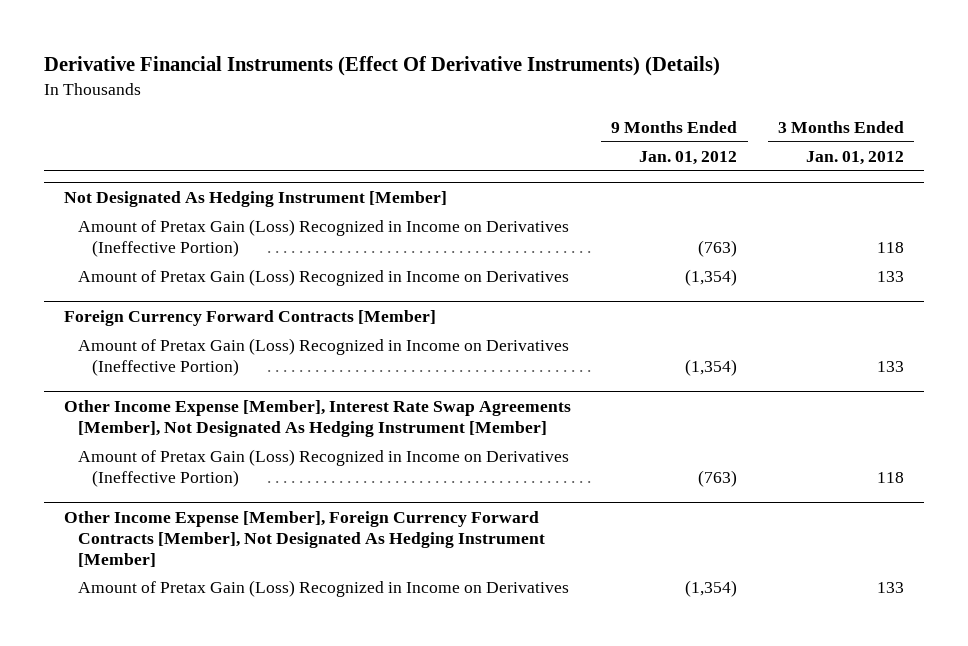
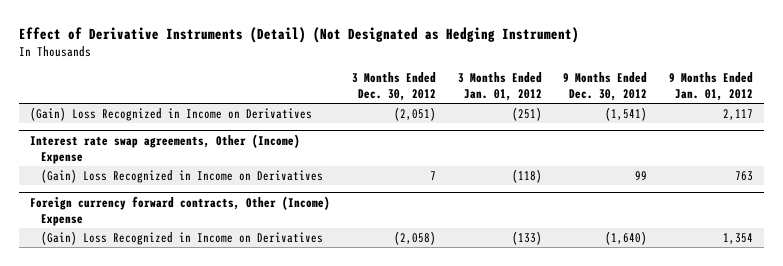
- Derivative Financial Instruments (Effect Of Derivative Instruments) (Details)
+ Effect of Derivative Instruments (Detail) (Not Designated as Hedging Instrument)
- | 9 Months Ended Jan. 01, 2012 | 3 Months Ended Jan. 01, 2012
+ | 3 Months Ended Dec. 30, 2012 | 3 Months Ended Jan. 01, 2012 | 9 Months Ended Dec. 30, 2012 | 9 Months Ended Jan. 01, 2012
- Not Designated As Hedging Instrument [Member]
- Amount of Pretax Gain (Loss) Recognized in Income on Derivatives (Ineffective Portion) | (763) | 118
- Amount of Pretax Gain (Loss) Recognized in Income on Derivatives | (1,354) | 133
- Foreign Currency Forward Contracts [Member]
- Amount of Pretax Gain (Loss) Recognized in Income on Derivatives (Ineffective Portion) | (1,354) | 133
- Other Income Expense [Member], Interest Rate Swap Agreements [Member], Not Designated As Hedging Instrument [Member]
- Amount of Pretax Gain (Loss) Recognized in Income on Derivatives (Ineffective Portion) | (763) | 118
- Other Income Expense [Member], Foreign Currency Forward Contracts [Member], Not Designated As Hedging Instrument [Member]
- Amount of Pretax Gain (Loss) Recognized in Income on Derivatives | (1,354) | 133
+ (Gain) Loss Recognized in Income on Derivatives | (2,051) | (251) | (1,541) | 2,117
+ Interest rate swap agreements, Other (Income) Expense
+ (Gain) Loss Recognized in Income on Derivatives | 7 | (118) | 99 | 763
+ Foreign currency forward contracts, Other (Income) Expense
+ (Gain) Loss Recognized in Income on Derivatives | (2,058) | (133) | (1,640) | 1,354

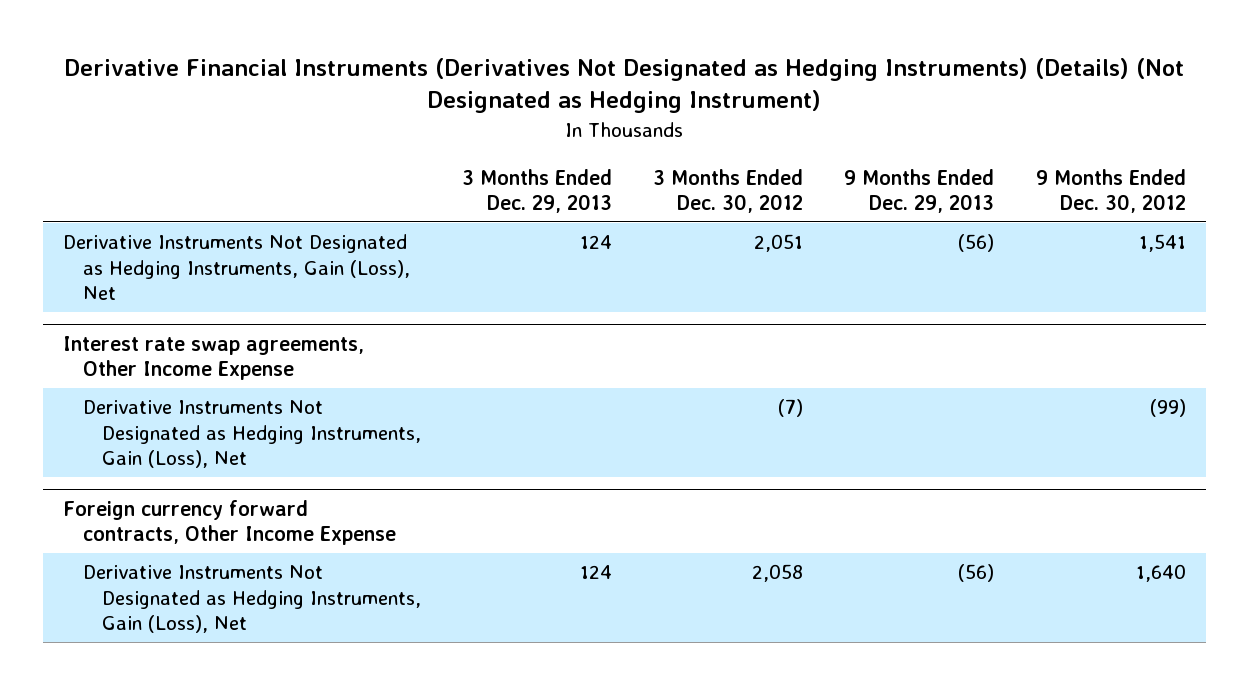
- Effect of Derivative Instruments (Detail) (Not Designated as Hedging Instrument)
+ Derivative Financial Instruments (Derivatives Not Designated as Hedging Instruments) (Details) (Not Designated as Hedging Instrument)
- | 3 Months Ended Dec. 30, 2012 | 3 Months Ended Jan. 01, 2012 | 9 Months Ended Dec. 30, 2012 | 9 Months Ended Jan. 01, 2012
+ | 3 Months Ended Dec. 29, 2013 | 3 Months Ended Dec. 30, 2012 | 9 Months Ended Dec. 29, 2013 | 9 Months Ended Dec. 30, 2012
- (Gain) Loss Recognized in Income on Derivatives | (2,051) | (251) | (1,541) | 2,117
- Interest rate swap agreements, Other (Income) Expense
- (Gain) Loss Recognized in Income on Derivatives | 7 | (118) | 99 | 763
- Foreign currency forward contracts, Other (Income) Expense
- (Gain) Loss Recognized in Income on Derivatives | (2,058) | (133) | (1,640) | 1,354
+ Derivative Instruments Not Designated as Hedging Instruments, Gain (Loss), Net | 124 | 2,051 | (56) | 1,541
+ Interest rate swap agreements, Other Income Expense
+ Derivative Instruments Not Designated as Hedging Instruments, Gain (Loss), Net | | (7) | | (99)
+ Foreign currency forward contracts, Other Income Expense
+ Derivative Instruments Not Designated as Hedging Instruments, Gain (Loss), Net | 124 | 2,058 | (56) | 1,640

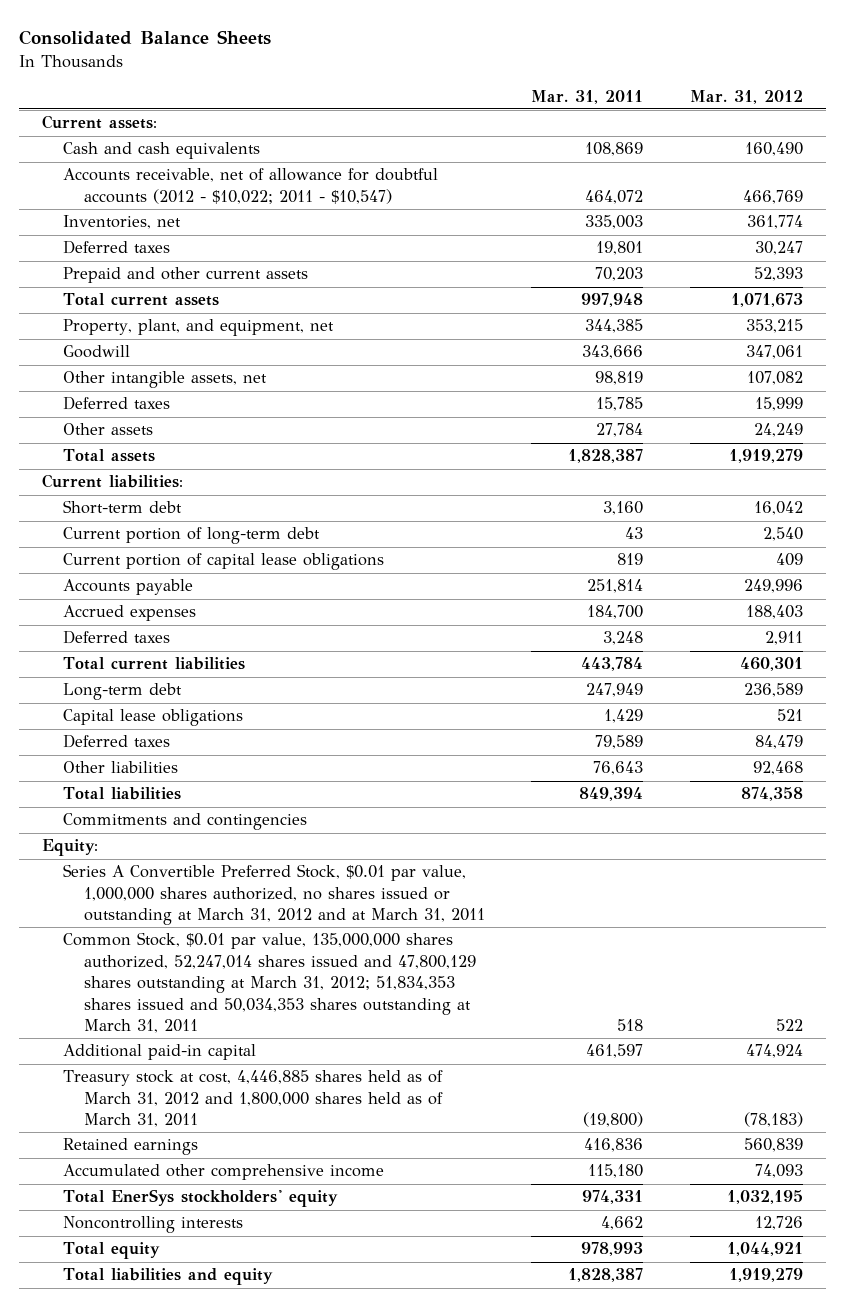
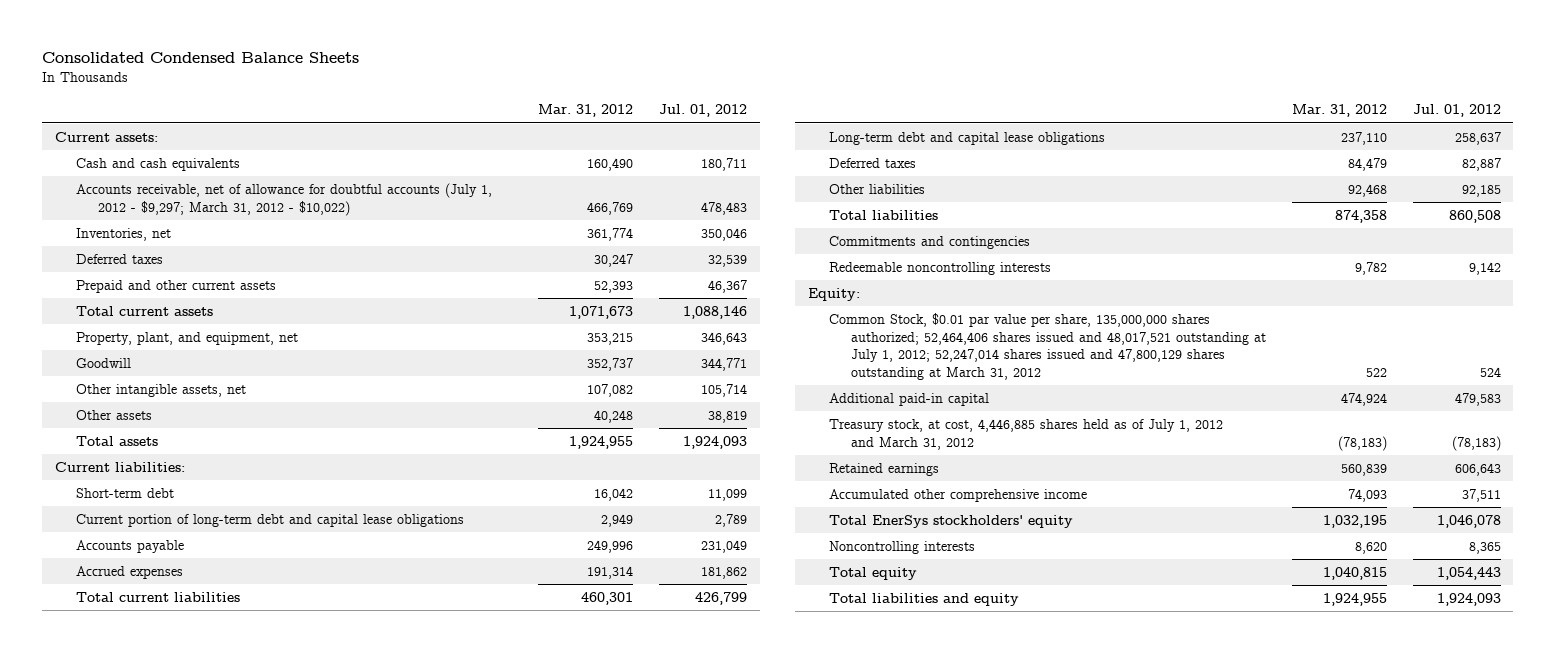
- Consolidated Balance Sheets
+ Consolidated Condensed Balance Sheets
- | Mar. 31, 2011 | Mar. 31, 2012
+ | Mar. 31, 2012 | Jul. 01, 2012
- Accounts receivable, net of allowance for doubtful accounts (2012 - $10,022; 2011 - $10,547) | 464,072 | 466,769
+ Accounts receivable, net of allowance for doubtful accounts (July 1, 2012 - $9,297; March 31, 2012 - $10,022) | 466,769 | 478,483
- Goodwill | 343,666 | 347,061
+ Goodwill | 352,737 | 344,771
- Deferred taxes | 15,785 | 15,999
- Other assets | 27,784 | 24,249
- Total assets | 1,828,387 | 1,919,279
+ Other assets | 40,248 | 38,819
+ Total assets | 1,924,955 | 1,924,093
- Current portion of long-term debt | 43 | 2,540
- Current portion of capital lease obligations | 819 | 409
+ Current portion of long-term debt and capital lease obligations | 2,949 | 2,789
- Accrued expenses | 184,700 | 188,403
- Deferred taxes | 3,248 | 2,911
+ Accrued expenses | 191,314 | 181,862
- Long-term debt | 247,949 | 236,589
- Capital lease obligations | 1,429 | 521
+ Long-term debt and capital lease obligations | 237,110 | 258,637
+ Redeemable noncontrolling interests | 9,782 | 9,142
- Series A Convertible Preferred Stock, $0.01 par value, 1,000,000 shares authorized, no shares issued or outstanding at March 31, 2012 and at March 31, 2011
- Common Stock, $0.01 par value, 135,000,000 shares authorized, 52,247,014 shares issued and 47,800,129 shares outstanding at March 31, 2012; 51,834,353 shares issued and 50,034,353 shares outstanding at March 31, 2011 | 518 | 522
+ Common Stock, $0.01 par value per share, 135,000,000 shares authorized; 52,464,406 shares issued and 48,017,521 outstanding at July 1, 2012; 52,247,014 shares issued and 47,800,129 shares outstanding at March 31, 2012 | 522 | 524
- Treasury stock at cost, 4,446,885 shares held as of March 31, 2012 and 1,800,000 shares held as of March 31, 2011 | (19,800) | (78,183)
+ Treasury stock, at cost, 4,446,885 shares held as of July 1, 2012 and March 31, 2012 | (78,183) | (78,183)
- Noncontrolling interests | 4,662 | 12,726
- Total equity | 978,993 | 1,044,921
- Total liabilities and equity | 1,828,387 | 1,919,279
+ Noncontrolling interests | 8,620 | 8,365
+ Total equity | 1,040,815 | 1,054,443
+ Total liabilities and equity | 1,924,955 | 1,924,093

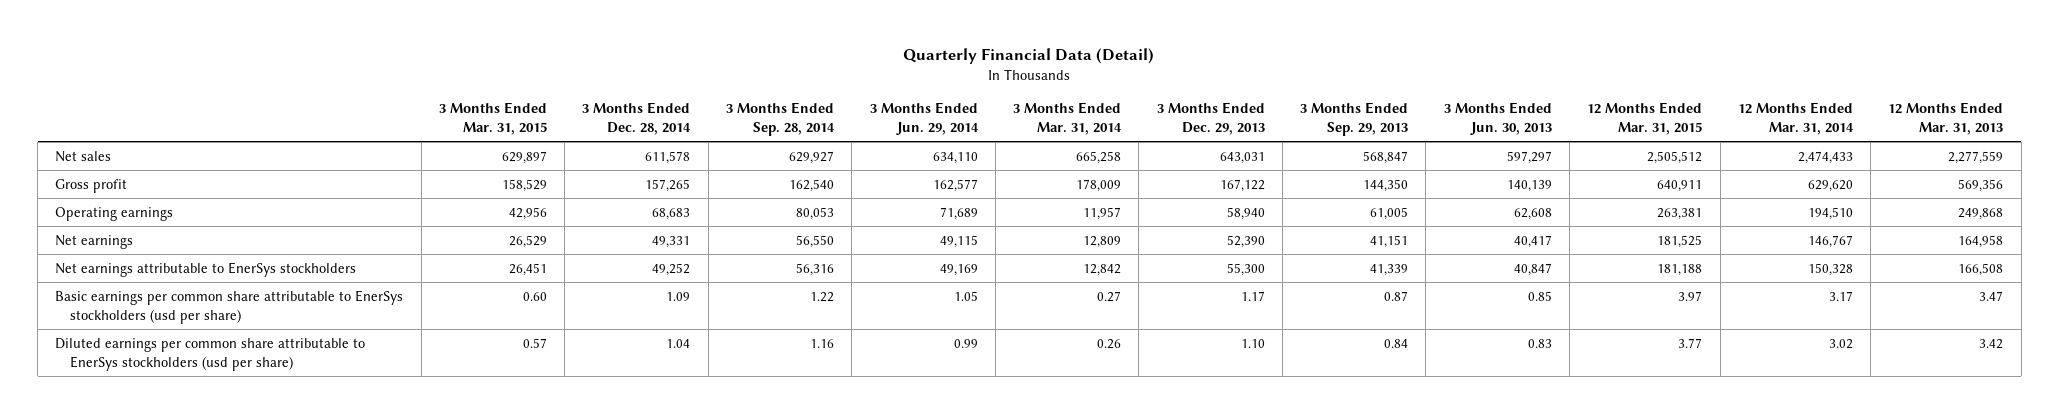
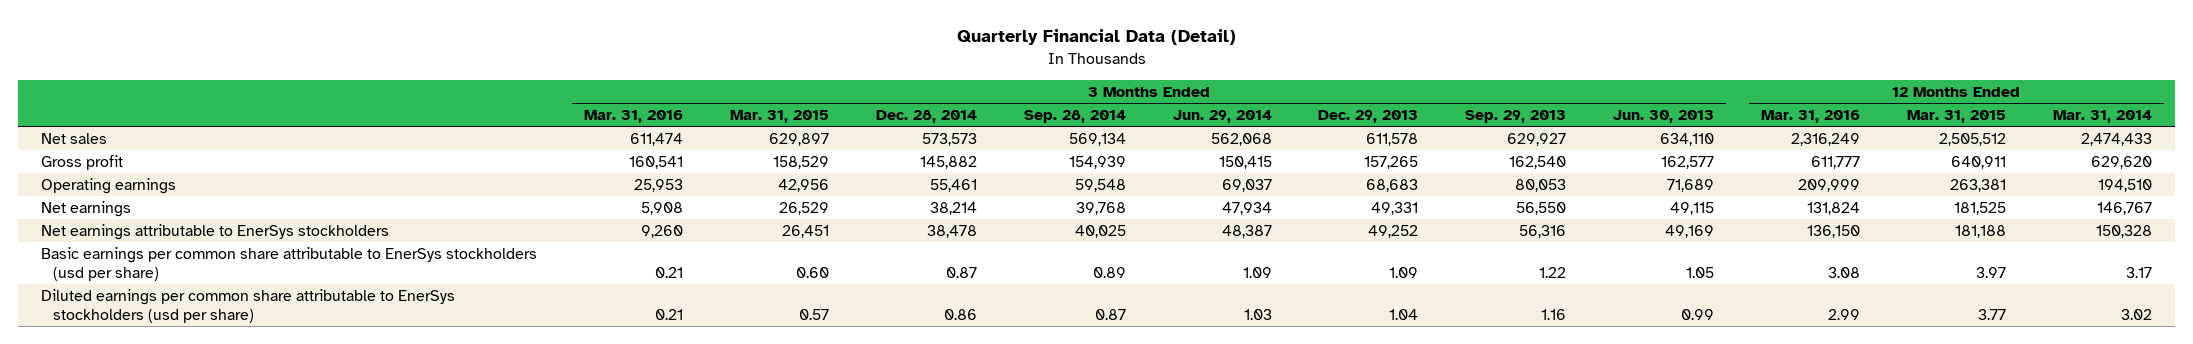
- | 3 Months Ended Mar. 31, 2015 | 3 Months Ended Dec. 28, 2014 | 3 Months Ended Sep. 28, 2014 | 3 Months Ended Jun. 29, 2014 | 3 Months Ended Mar. 31, 2014 | 3 Months Ended Dec. 29, 2013 | 3 Months Ended Sep. 29, 2013 | 3 Months Ended Jun. 30, 2013 | 12 Months Ended Mar. 31, 2015 | 12 Months Ended Mar. 31, 2014 | 12 Months Ended Mar. 31, 2013
+ | 3 Months Ended Mar. 31, 2016 | 3 Months Ended Mar. 31, 2015 | 3 Months Ended Dec. 28, 2014 | 3 Months Ended Sep. 28, 2014 | 3 Months Ended Jun. 29, 2014 | 3 Months Ended Dec. 29, 2013 | 3 Months Ended Sep. 29, 2013 | 3 Months Ended Jun. 30, 2013 | 12 Months Ended Mar. 31, 2016 | 12 Months Ended Mar. 31, 2015 | 12 Months Ended Mar. 31, 2014
- Net sales | 629,897 | 611,578 | 629,927 | 634,110 | 665,258 | 643,031 | 568,847 | 597,297 | 2,505,512 | 2,474,433 | 2,277,559
- Gross profit | 158,529 | 157,265 | 162,540 | 162,577 | 178,009 | 167,122 | 144,350 | 140,139 | 640,911 | 629,620 | 569,356
- Operating earnings | 42,956 | 68,683 | 80,053 | 71,689 | 11,957 | 58,940 | 61,005 | 62,608 | 263,381 | 194,510 | 249,868
- Net earnings | 26,529 | 49,331 | 56,550 | 49,115 | 12,809 | 52,390 | 41,151 | 40,417 | 181,525 | 146,767 | 164,958
- Net earnings attributable to EnerSys stockholders | 26,451 | 49,252 | 56,316 | 49,169 | 12,842 | 55,300 | 41,339 | 40,847 | 181,188 | 150,328 | 166,508
- Basic earnings per common share attributable to EnerSys stockholders (usd per share) | 0.60 | 1.09 | 1.22 | 1.05 | 0.27 | 1.17 | 0.87 | 0.85 | 3.97 | 3.17 | 3.47
- Diluted earnings per common share attributable to EnerSys stockholders (usd per share) | 0.57 | 1.04 | 1.16 | 0.99 | 0.26 | 1.10 | 0.84 | 0.83 | 3.77 | 3.02 | 3.42
+ Net sales | 611,474 | 629,897 | 573,573 | 569,134 | 562,068 | 611,578 | 629,927 | 634,110 | 2,316,249 | 2,505,512 | 2,474,433
+ Gross profit | 160,541 | 158,529 | 145,882 | 154,939 | 150,415 | 157,265 | 162,540 | 162,577 | 611,777 | 640,911 | 629,620
+ Operating earnings | 25,953 | 42,956 | 55,461 | 59,548 | 69,037 | 68,683 | 80,053 | 71,689 | 209,999 | 263,381 | 194,510
+ Net earnings | 5,908 | 26,529 | 38,214 | 39,768 | 47,934 | 49,331 | 56,550 | 49,115 | 131,824 | 181,525 | 146,767
+ Net earnings attributable to EnerSys stockholders | 9,260 | 26,451 | 38,478 | 40,025 | 48,387 | 49,252 | 56,316 | 49,169 | 136,150 | 181,188 | 150,328
+ Basic earnings per common share attributable to EnerSys stockholders (usd per share) | 0.21 | 0.60 | 0.87 | 0.89 | 1.09 | 1.09 | 1.22 | 1.05 | 3.08 | 3.97 | 3.17
+ Diluted earnings per common share attributable to EnerSys stockholders (usd per share) | 0.21 | 0.57 | 0.86 | 0.87 | 1.03 | 1.04 | 1.16 | 0.99 | 2.99 | 3.77 | 3.02

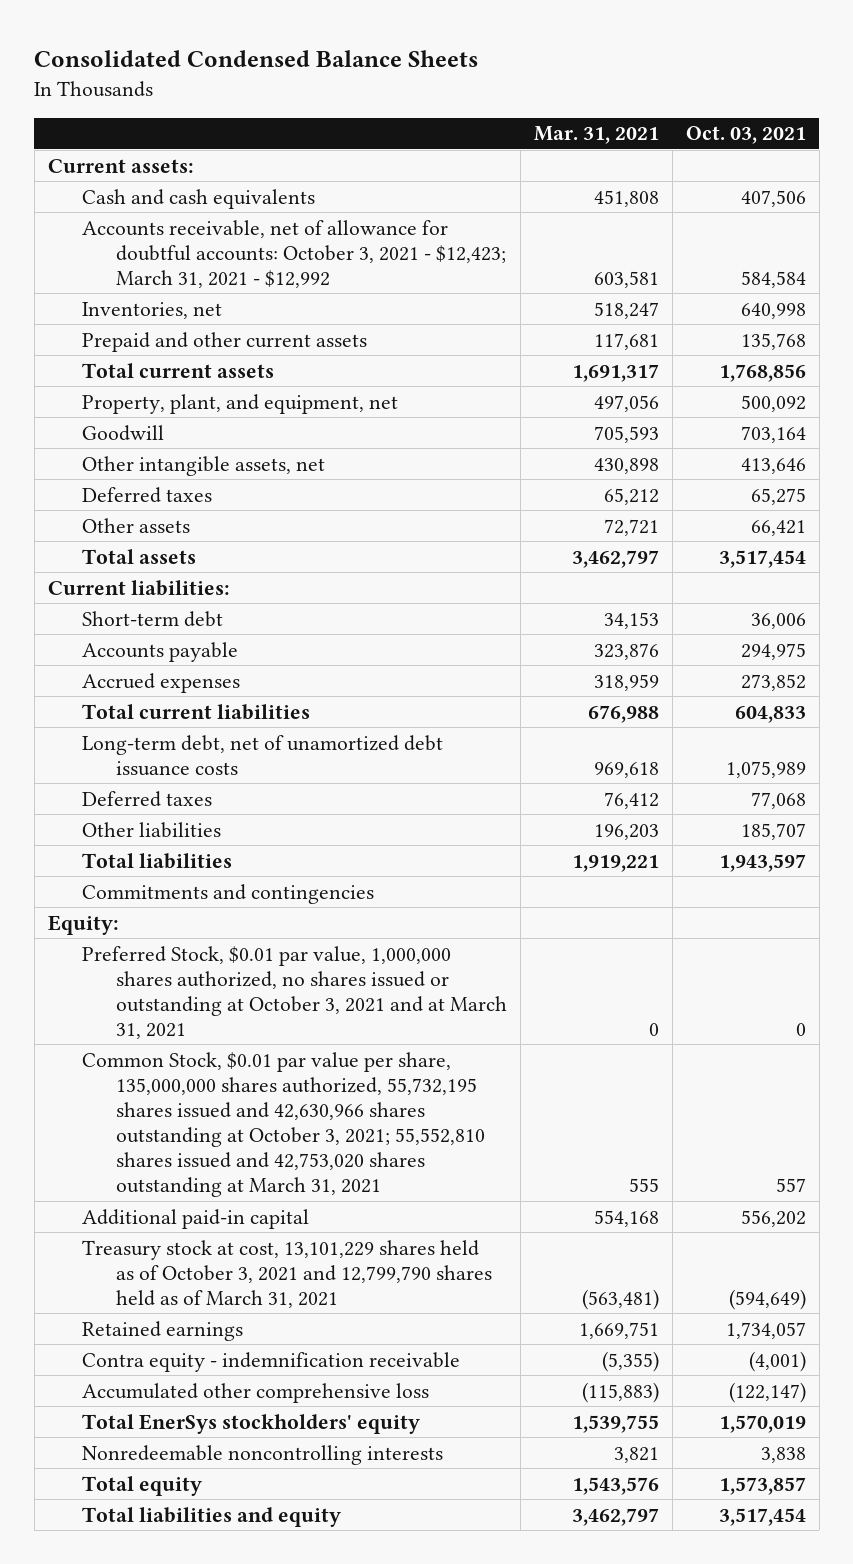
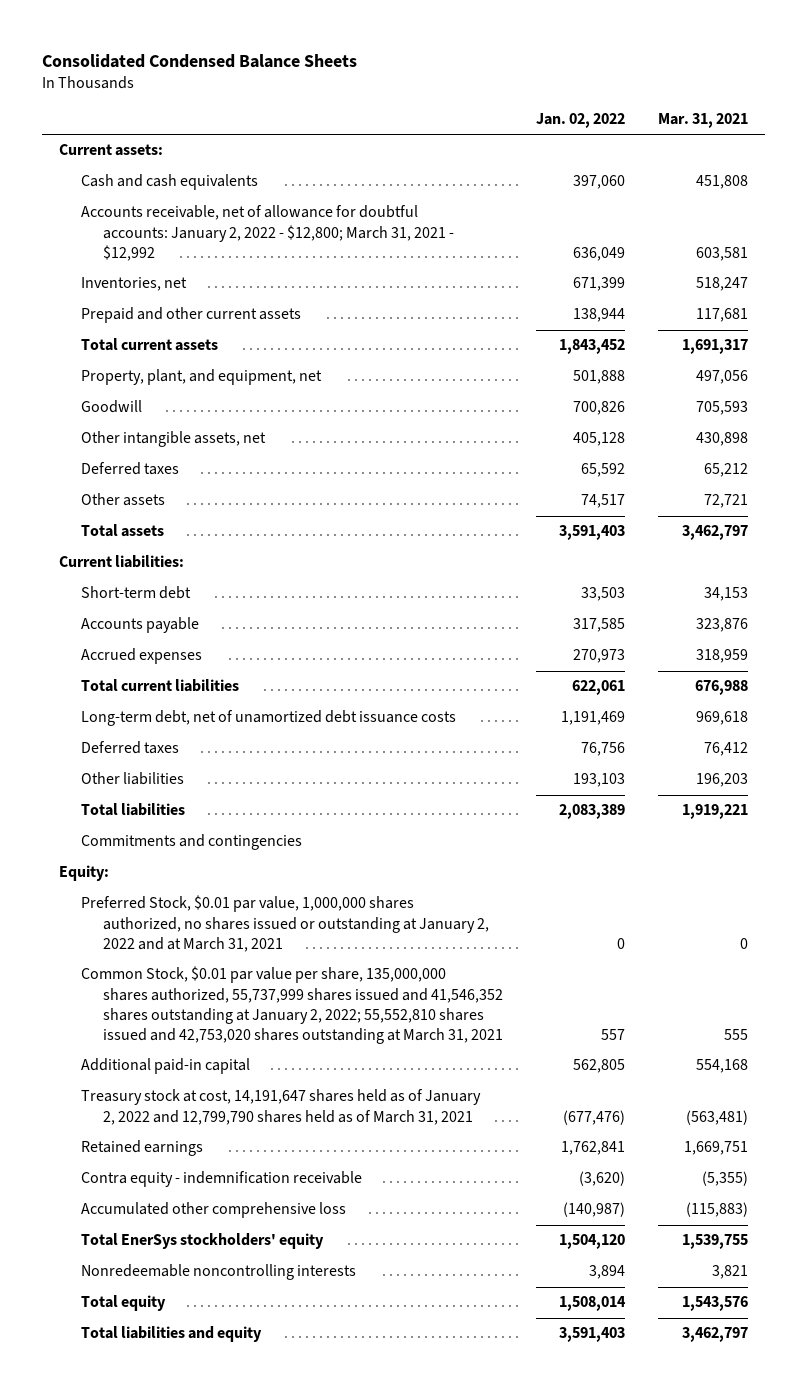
- | Mar. 31, 2021 | Oct. 03, 2021
+ | Jan. 02, 2022 | Mar. 31, 2021
- Accounts receivable, net of allowance for doubtful accounts: October 3, 2021 - $12,423; March 31, 2021 - $12,992 | 603,581 | 584,584
+ Accounts receivable, net of allowance for doubtful accounts: January 2, 2022 - $12,800; March 31, 2021 - $12,992 | 636,049 | 603,581
- Preferred Stock, $0.01 par value, 1,000,000 shares authorized, no shares issued or outstanding at October 3, 2021 and at March 31, 2021 | 0 | 0
- Common Stock, $0.01 par value per share, 135,000,000 shares authorized, 55,732,195 shares issued and 42,630,966 shares outstanding at October 3, 2021; 55,552,810 shares issued and 42,753,020 shares outstanding at March 31, 2021 | 555 | 557
+ Preferred Stock, $0.01 par value, 1,000,000 shares authorized, no shares issued or outstanding at January 2, 2022 and at March 31, 2021 | 0 | 0
+ Common Stock, $0.01 par value per share, 135,000,000 shares authorized, 55,737,999 shares issued and 41,546,352 shares outstanding at January 2, 2022; 55,552,810 shares issued and 42,753,020 shares outstanding at March 31, 2021 | 557 | 555
- Treasury stock at cost, 13,101,229 shares held as of October 3, 2021 and 12,799,790 shares held as of March 31, 2021 | (563,481) | (594,649)
+ Treasury stock at cost, 14,191,647 shares held as of January 2, 2022 and 12,799,790 shares held as of March 31, 2021 | (677,476) | (563,481)

